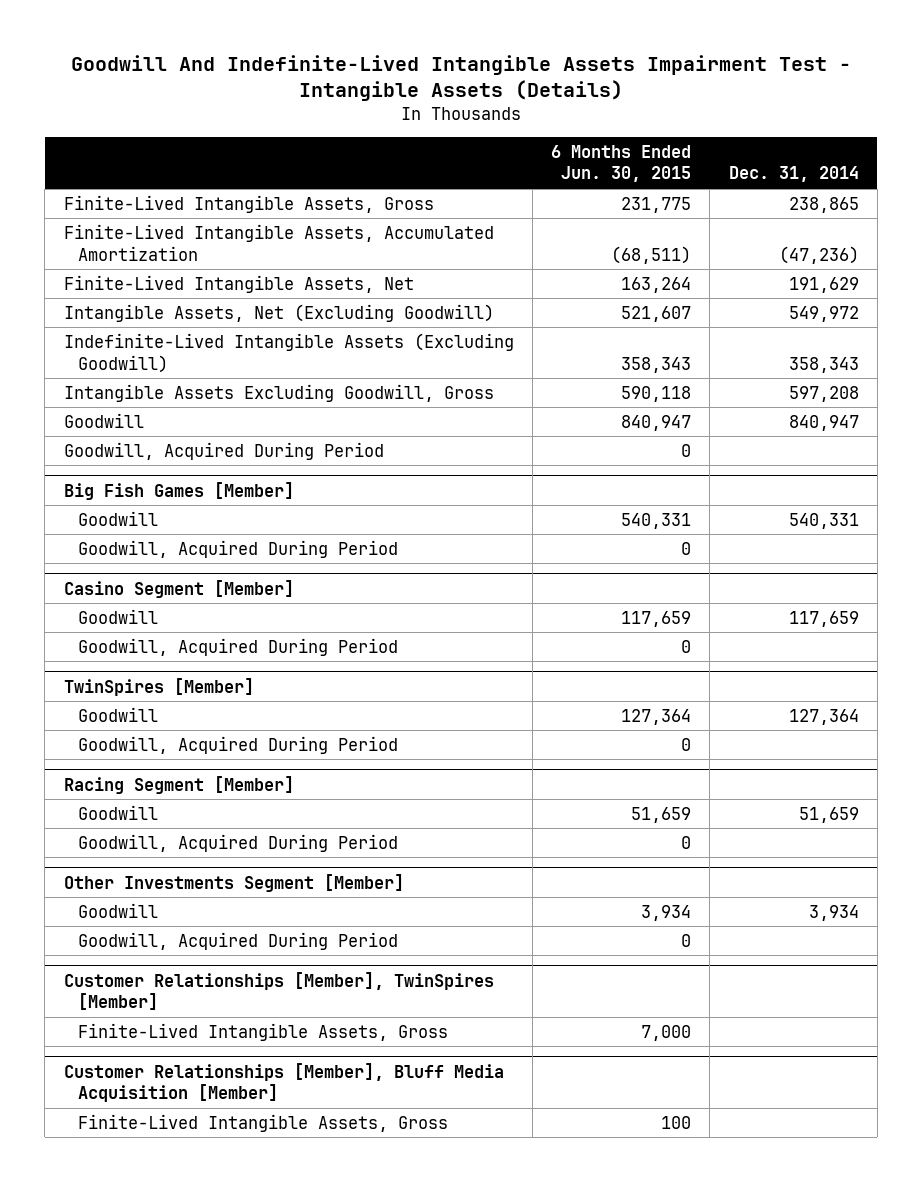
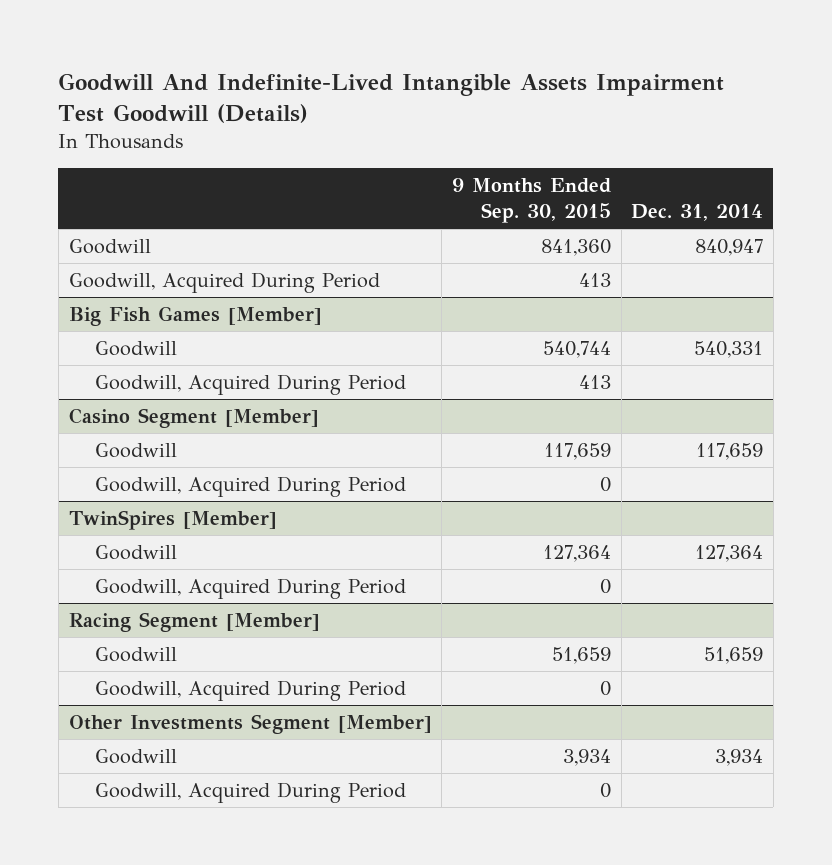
- Goodwill And Indefinite-Lived Intangible Assets Impairment Test - Intangible Assets (Details)
+ Goodwill And Indefinite-Lived Intangible Assets Impairment Test Goodwill (Details)
- | 6 Months Ended Jun. 30, 2015 | Dec. 31, 2014
+ | 9 Months Ended Sep. 30, 2015 | Dec. 31, 2014
- Finite-Lived Intangible Assets, Gross | 231,775 | 238,865
- Finite-Lived Intangible Assets, Accumulated Amortization | (68,511) | (47,236)
- Finite-Lived Intangible Assets, Net | 163,264 | 191,629
- Intangible Assets, Net (Excluding Goodwill) | 521,607 | 549,972
- Indefinite-Lived Intangible Assets (Excluding Goodwill) | 358,343 | 358,343
- Intangible Assets Excluding Goodwill, Gross | 590,118 | 597,208
- Customer Relationships [Member], TwinSpires [Member]
- Finite-Lived Intangible Assets, Gross | 7,000 |
- Customer Relationships [Member], Bluff Media Acquisition [Member]
- Finite-Lived Intangible Assets, Gross | 100 |

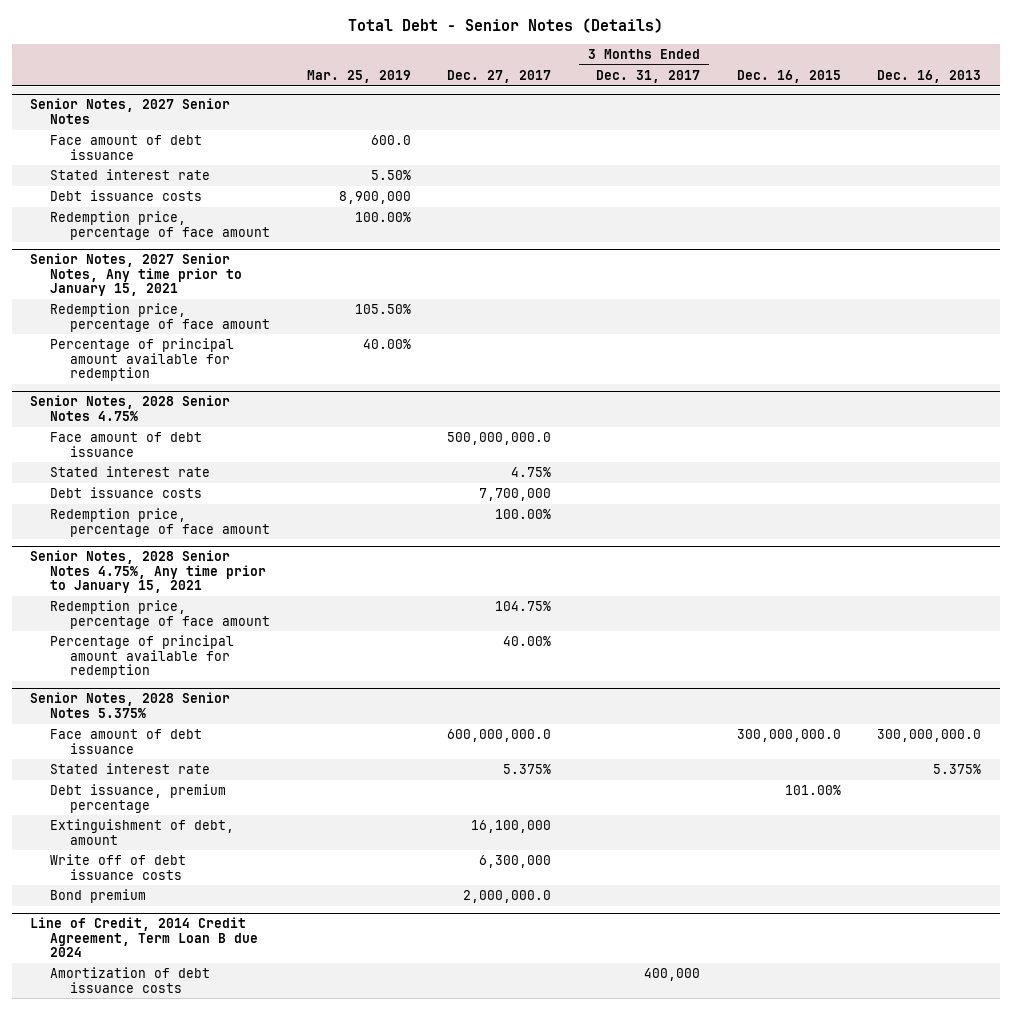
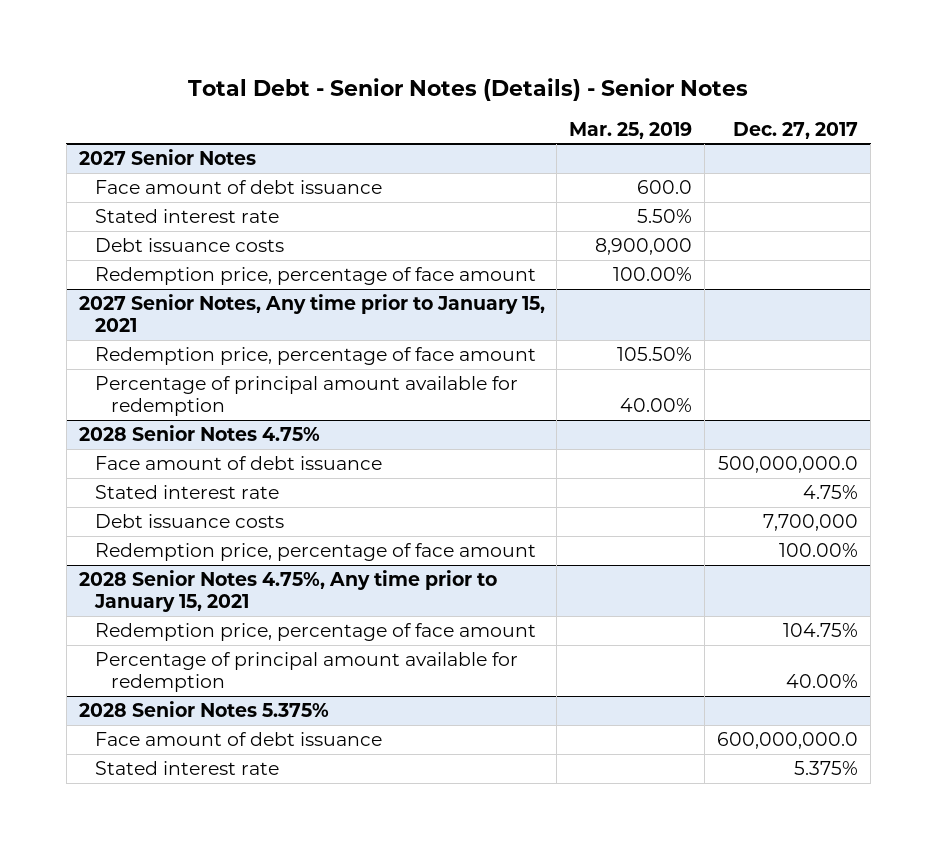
- Total Debt - Senior Notes (Details)
+ Total Debt - Senior Notes (Details) - Senior Notes
- | Mar. 25, 2019 | Dec. 27, 2017 | 3 Months Ended Dec. 31, 2017 | Dec. 16, 2015 | Dec. 16, 2013
+ | Mar. 25, 2019 | Dec. 27, 2017
- Senior Notes, 2027 Senior Notes
+ 2027 Senior Notes
- Senior Notes, 2027 Senior Notes, Any time prior to January 15, 2021
+ 2027 Senior Notes, Any time prior to January 15, 2021
- Senior Notes, 2028 Senior Notes 4.75%
+ 2028 Senior Notes 4.75%
- Senior Notes, 2028 Senior Notes 4.75%, Any time prior to January 15, 2021
+ 2028 Senior Notes 4.75%, Any time prior to January 15, 2021
- Senior Notes, 2028 Senior Notes 5.375%
+ 2028 Senior Notes 5.375%
- Debt issuance, premium percentage | | | | 101.00% |
- Extinguishment of debt, amount | | 16,100,000 | | |
- Write off of debt issuance costs | | 6,300,000 | | |
- Bond premium | | 2,000,000.0 | | |
- Line of Credit, 2014 Credit Agreement, Term Loan B due 2024
- Amortization of debt issuance costs | | | 400,000 | |

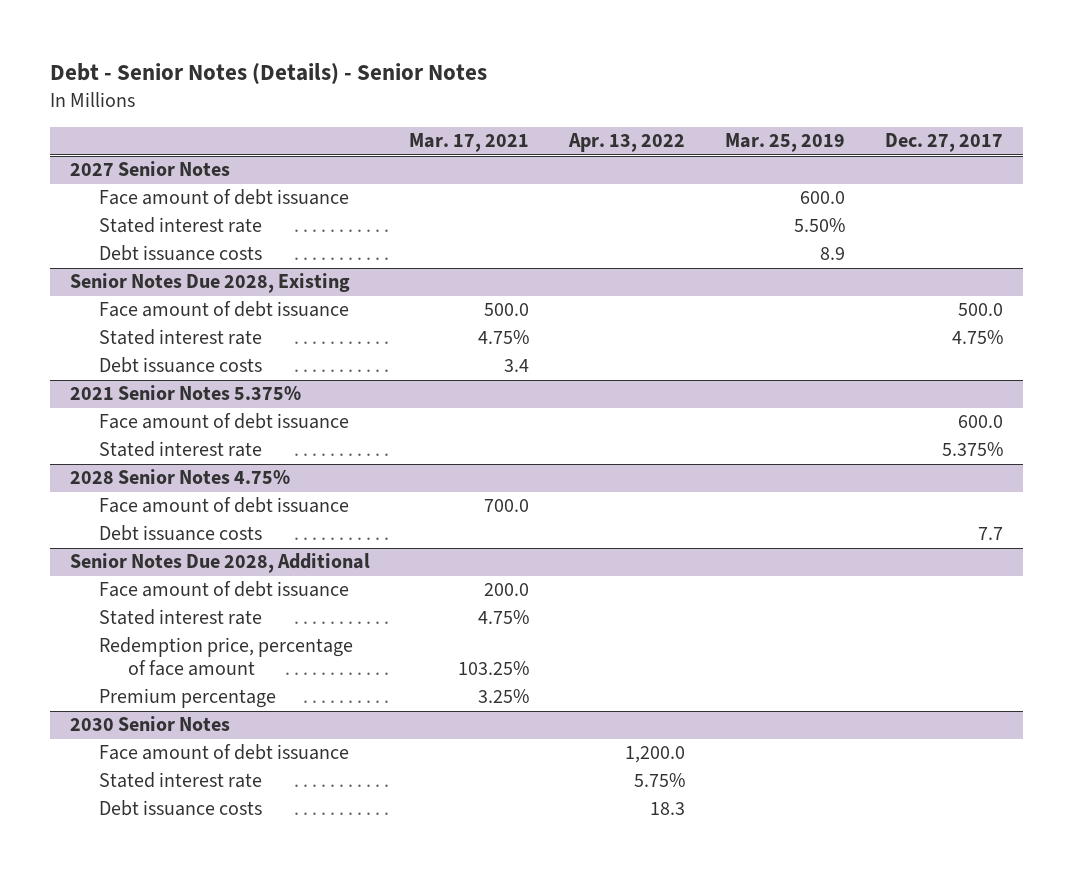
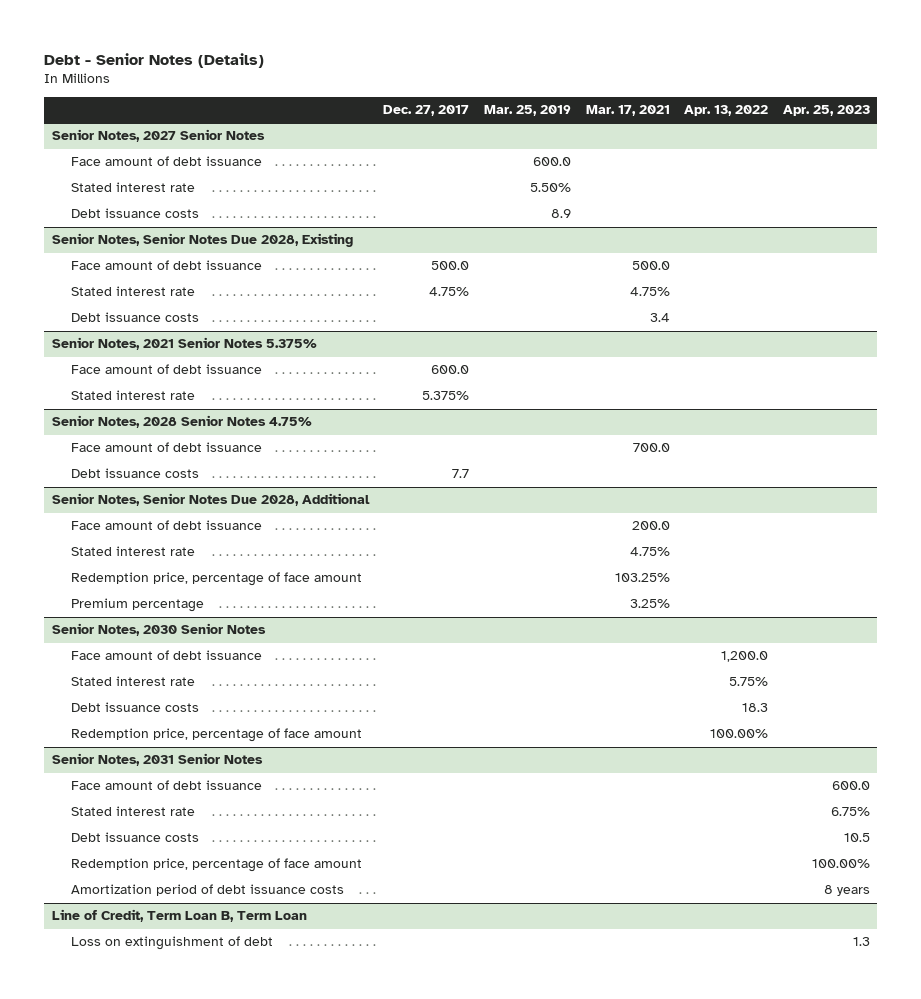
- Debt - Senior Notes (Details) - Senior Notes
+ Debt - Senior Notes (Details)
- | Mar. 17, 2021 | Apr. 13, 2022 | Mar. 25, 2019 | Dec. 27, 2017
+ | Dec. 27, 2017 | Mar. 25, 2019 | Mar. 17, 2021 | Apr. 13, 2022 | Apr. 25, 2023
- 2027 Senior Notes
+ Senior Notes, 2027 Senior Notes
- Senior Notes Due 2028, Existing
+ Senior Notes, Senior Notes Due 2028, Existing
- 2021 Senior Notes 5.375%
+ Senior Notes, 2021 Senior Notes 5.375%
- 2028 Senior Notes 4.75%
+ Senior Notes, 2028 Senior Notes 4.75%
- Senior Notes Due 2028, Additional
+ Senior Notes, Senior Notes Due 2028, Additional
- 2030 Senior Notes
+ Senior Notes, 2030 Senior Notes
+ Redemption price, percentage of face amount | | | | 100.00% |
+ Senior Notes, 2031 Senior Notes
+ Face amount of debt issuance | | | | | 600.0
+ Stated interest rate | | | | | 6.75%
+ Debt issuance costs | | | | | 10.5
+ Redemption price, percentage of face amount | | | | | 100.00%
+ Amortization period of debt issuance costs | | | | | 8 years
+ Line of Credit, Term Loan B, Term Loan
+ Loss on extinguishment of debt | | | | | 1.3

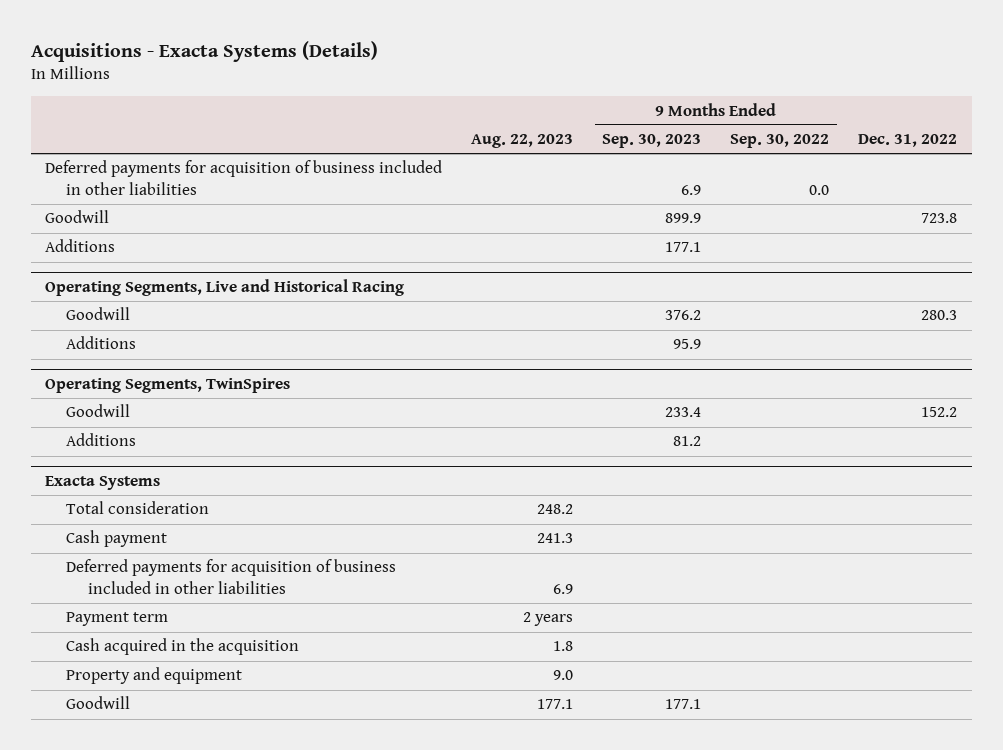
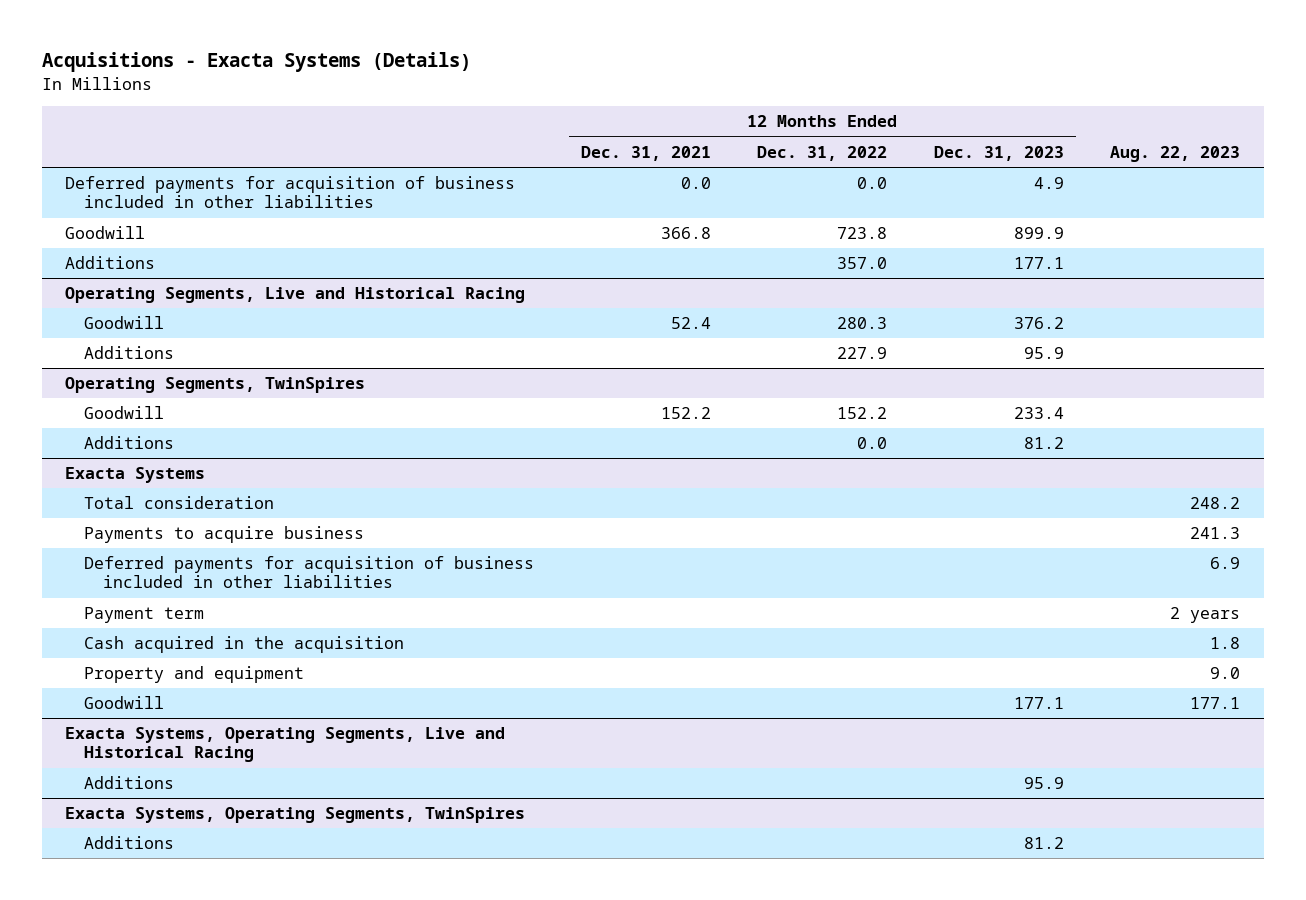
- | Aug. 22, 2023 | 9 Months Ended Sep. 30, 2023 | 9 Months Ended Sep. 30, 2022 | Dec. 31, 2022
+ | 12 Months Ended Dec. 31, 2021 | 12 Months Ended Dec. 31, 2022 | 12 Months Ended Dec. 31, 2023 | Aug. 22, 2023
@ Exacta Systems
- Cash payment | 241.3 | | |
+ Payments to acquire business | | | | 241.3
+ Exacta Systems, Operating Segments, Live and Historical Racing
+ Additions | | | 95.9 |
+ Exacta Systems, Operating Segments, TwinSpires
+ Additions | | | 81.2 |

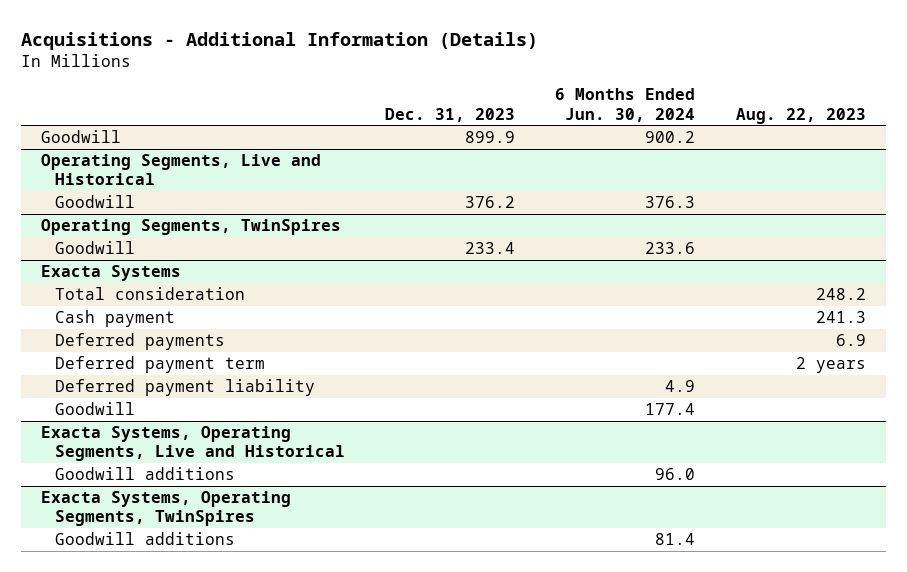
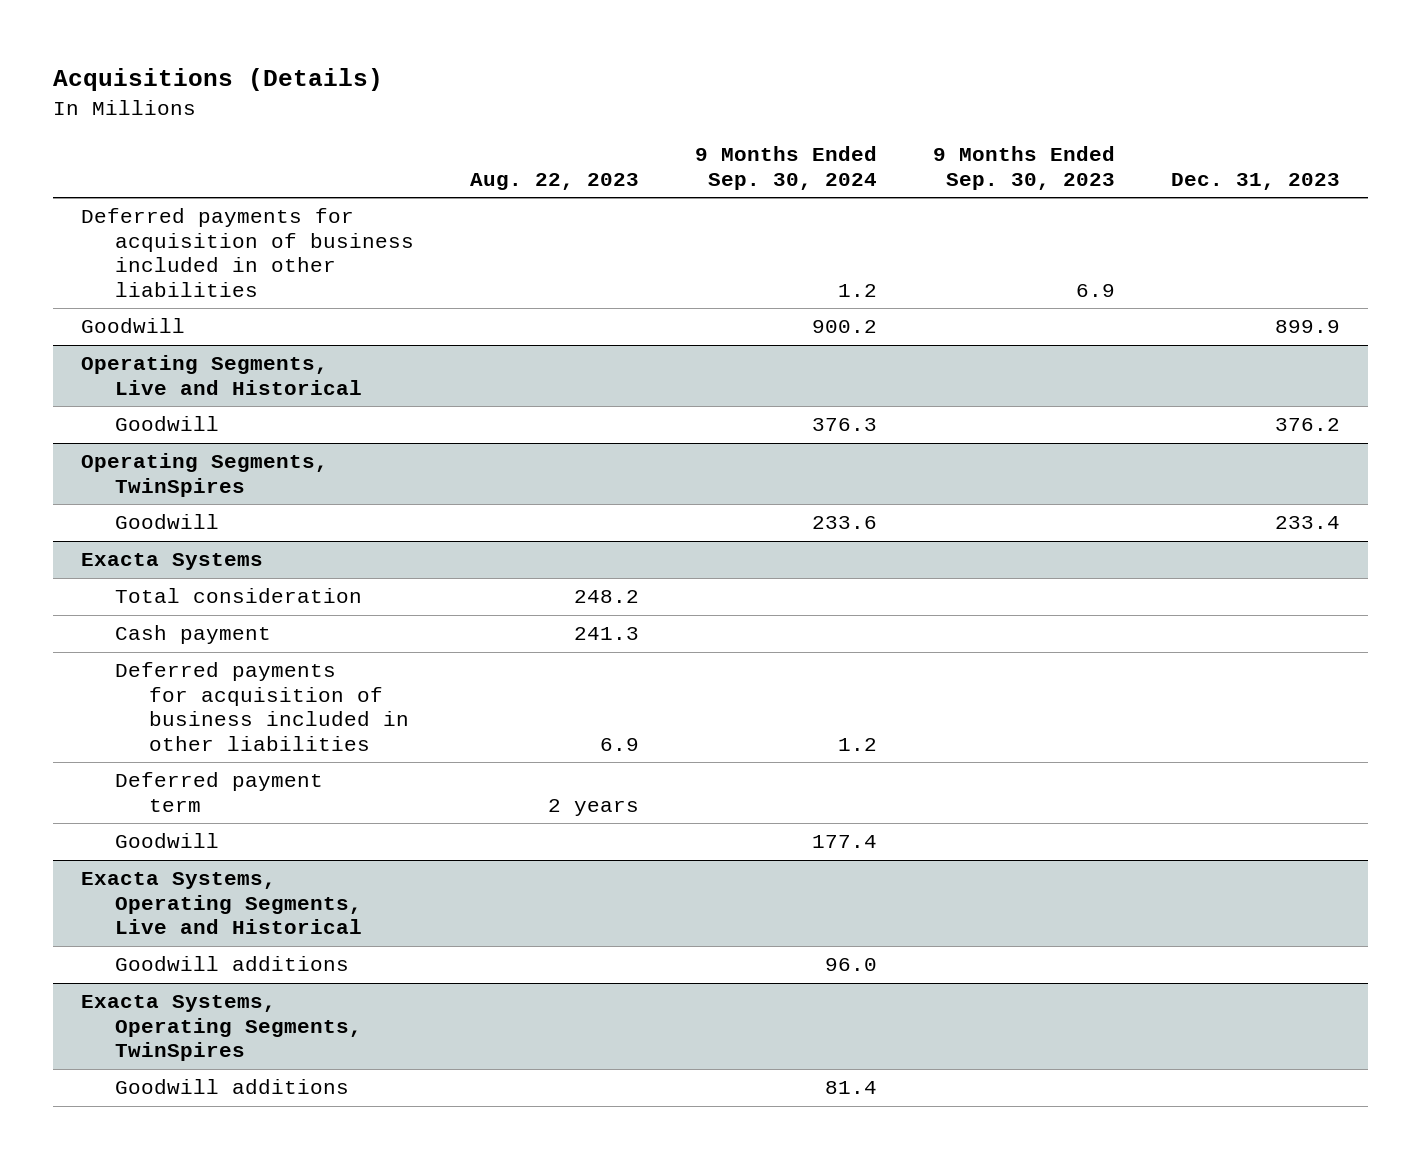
- Acquisitions - Additional Information (Details)
+ Acquisitions (Details)
- | Dec. 31, 2023 | 6 Months Ended Jun. 30, 2024 | Aug. 22, 2023
+ | Aug. 22, 2023 | 9 Months Ended Sep. 30, 2024 | 9 Months Ended Sep. 30, 2023 | Dec. 31, 2023
+ Deferred payments for acquisition of business included in other liabilities | | 1.2 | 6.9 |
@ Exacta Systems
- Deferred payments | | | 6.9
+ Deferred payments for acquisition of business included in other liabilities | 6.9 | 1.2 | |
- Deferred payment liability | | 4.9 |

